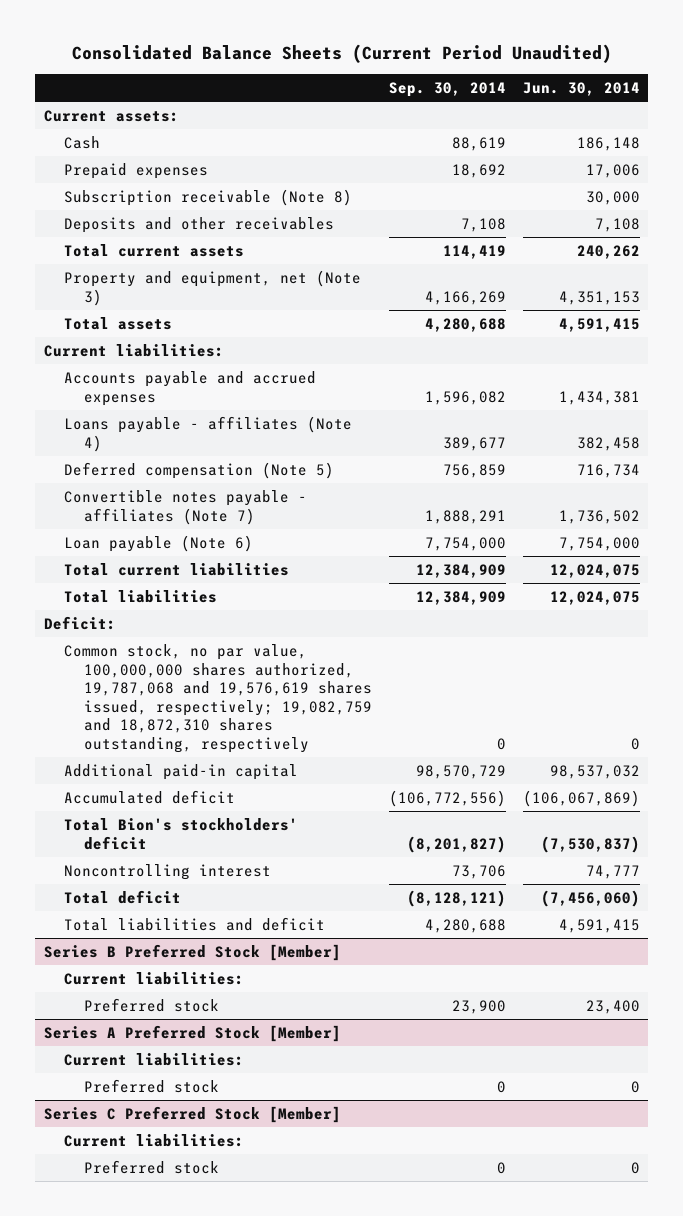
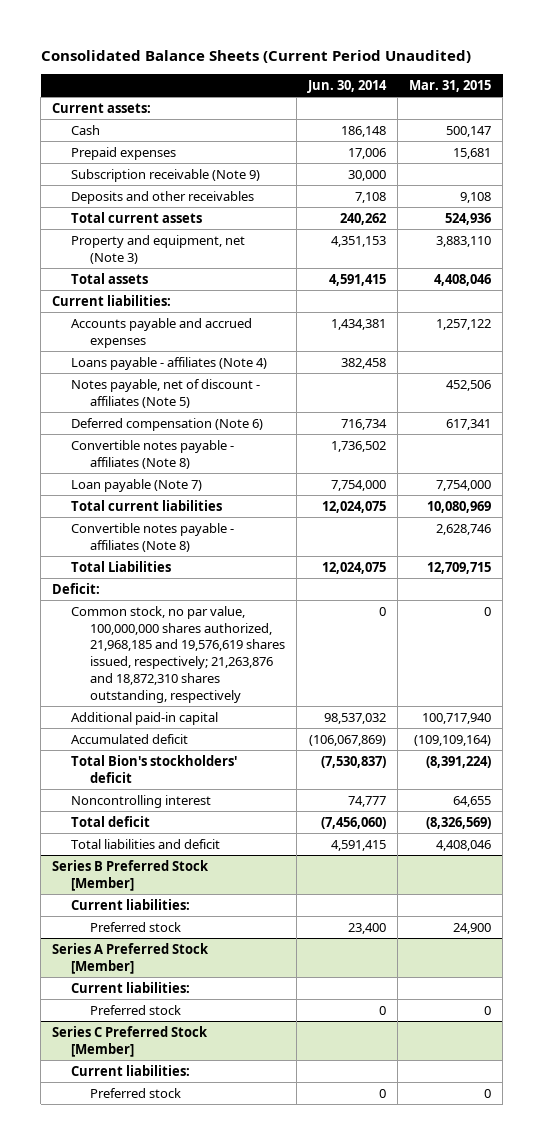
- | Sep. 30, 2014 | Jun. 30, 2014
+ | Jun. 30, 2014 | Mar. 31, 2015
- Subscription receivable (Note 8) | | 30,000
+ Subscription receivable (Note 9) | 30,000 |
- Deferred compensation (Note 5) | 756,859 | 716,734
- Convertible notes payable - affiliates (Note 7) | 1,888,291 | 1,736,502
- Loan payable (Note 6) | 7,754,000 | 7,754,000
+ Notes payable, net of discount - affiliates (Note 5) | | 452,506
+ Deferred compensation (Note 6) | 716,734 | 617,341
+ Convertible notes payable - affiliates (Note 8) | 1,736,502 |
+ Loan payable (Note 7) | 7,754,000 | 7,754,000
- Total liabilities | 12,384,909 | 12,024,075
+ Convertible notes payable - affiliates (Note 8) | | 2,628,746
+ Total Liabilities | 12,024,075 | 12,709,715
- Common stock, no par value, 100,000,000 shares authorized, 19,787,068 and 19,576,619 shares issued, respectively; 19,082,759 and 18,872,310 shares outstanding, respectively | 0 | 0
+ Common stock, no par value, 100,000,000 shares authorized, 21,968,185 and 19,576,619 shares issued, respectively; 21,263,876 and 18,872,310 shares outstanding, respectively | 0 | 0

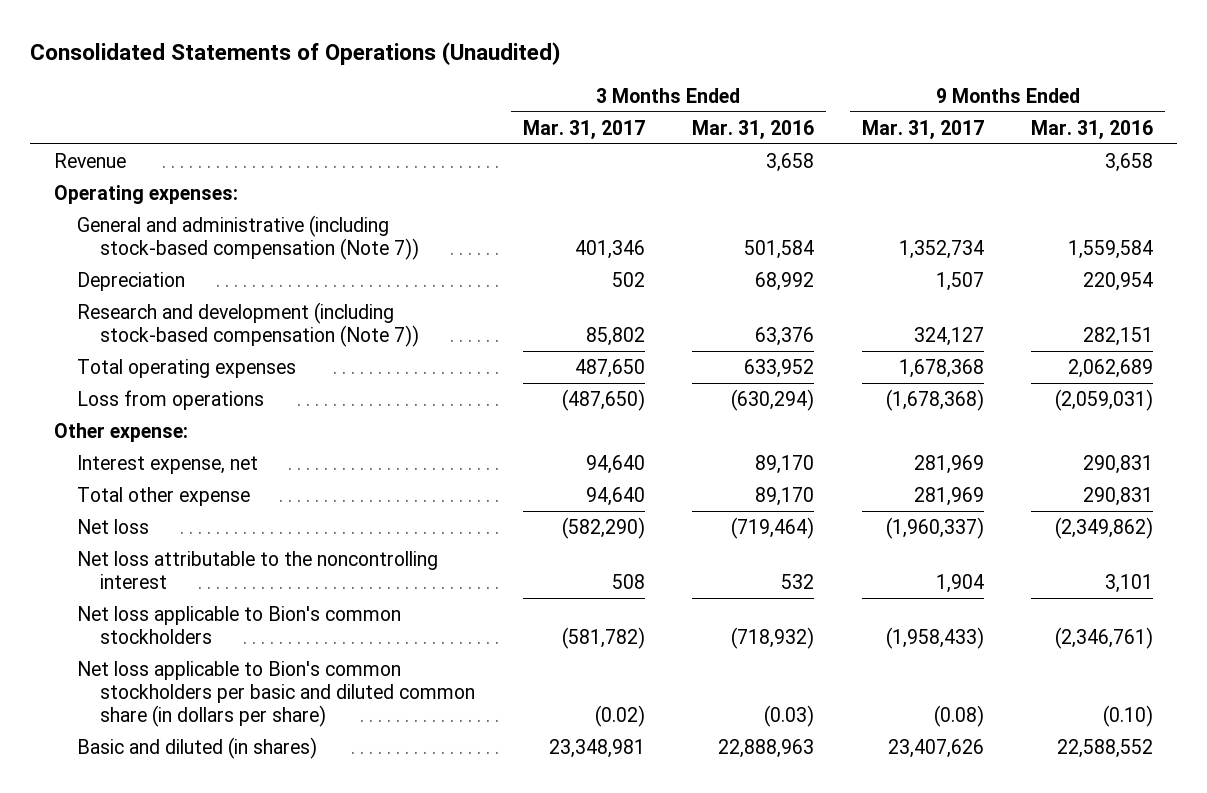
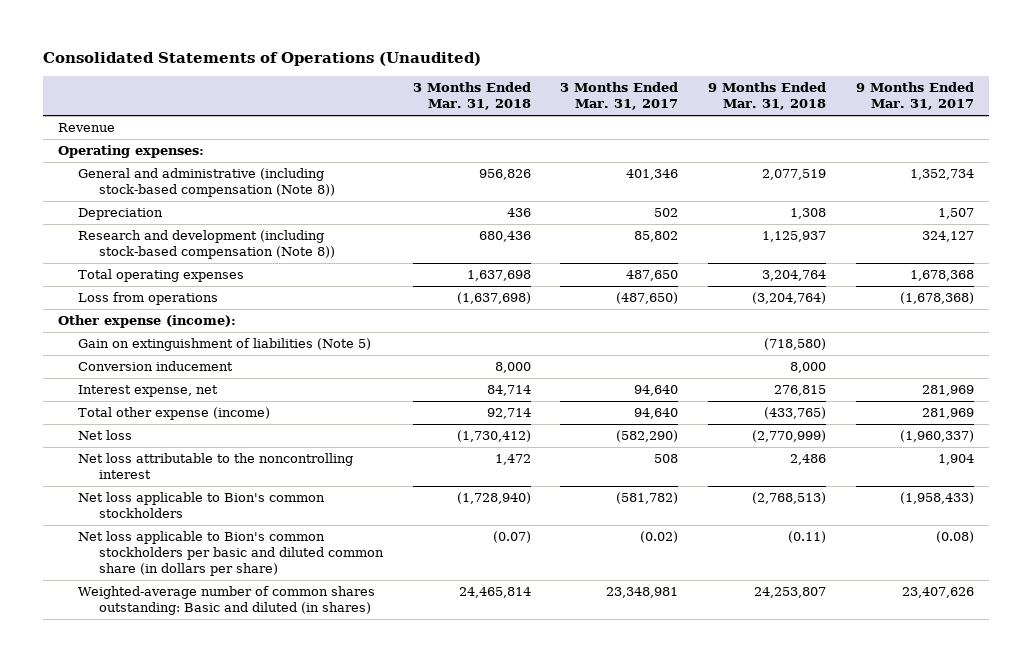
- | 3 Months Ended Mar. 31, 2017 | 3 Months Ended Mar. 31, 2016 | 9 Months Ended Mar. 31, 2017 | 9 Months Ended Mar. 31, 2016
+ | 3 Months Ended Mar. 31, 2018 | 3 Months Ended Mar. 31, 2017 | 9 Months Ended Mar. 31, 2018 | 9 Months Ended Mar. 31, 2017
- General and administrative (including stock-based compensation (Note 7)) | 401,346 | 501,584 | 1,352,734 | 1,559,584
+ General and administrative (including stock-based compensation (Note 8)) | 956,826 | 401,346 | 2,077,519 | 1,352,734
- Research and development (including stock-based compensation (Note 7)) | 85,802 | 63,376 | 324,127 | 282,151
+ Research and development (including stock-based compensation (Note 8)) | 680,436 | 85,802 | 1,125,937 | 324,127
- Other expense:
+ Other expense (income):
+ Gain on extinguishment of liabilities (Note 5) | | | (718,580) |
+ Conversion inducement | 8,000 | | 8,000 |
- Total other expense | 94,640 | 89,170 | 281,969 | 290,831
+ Total other expense (income) | 92,714 | 94,640 | (433,765) | 281,969
- Basic and diluted (in shares) | 23,348,981 | 22,888,963 | 23,407,626 | 22,588,552
+ Weighted-average number of common shares outstanding: Basic and diluted (in shares) | 24,465,814 | 23,348,981 | 24,253,807 | 23,407,626

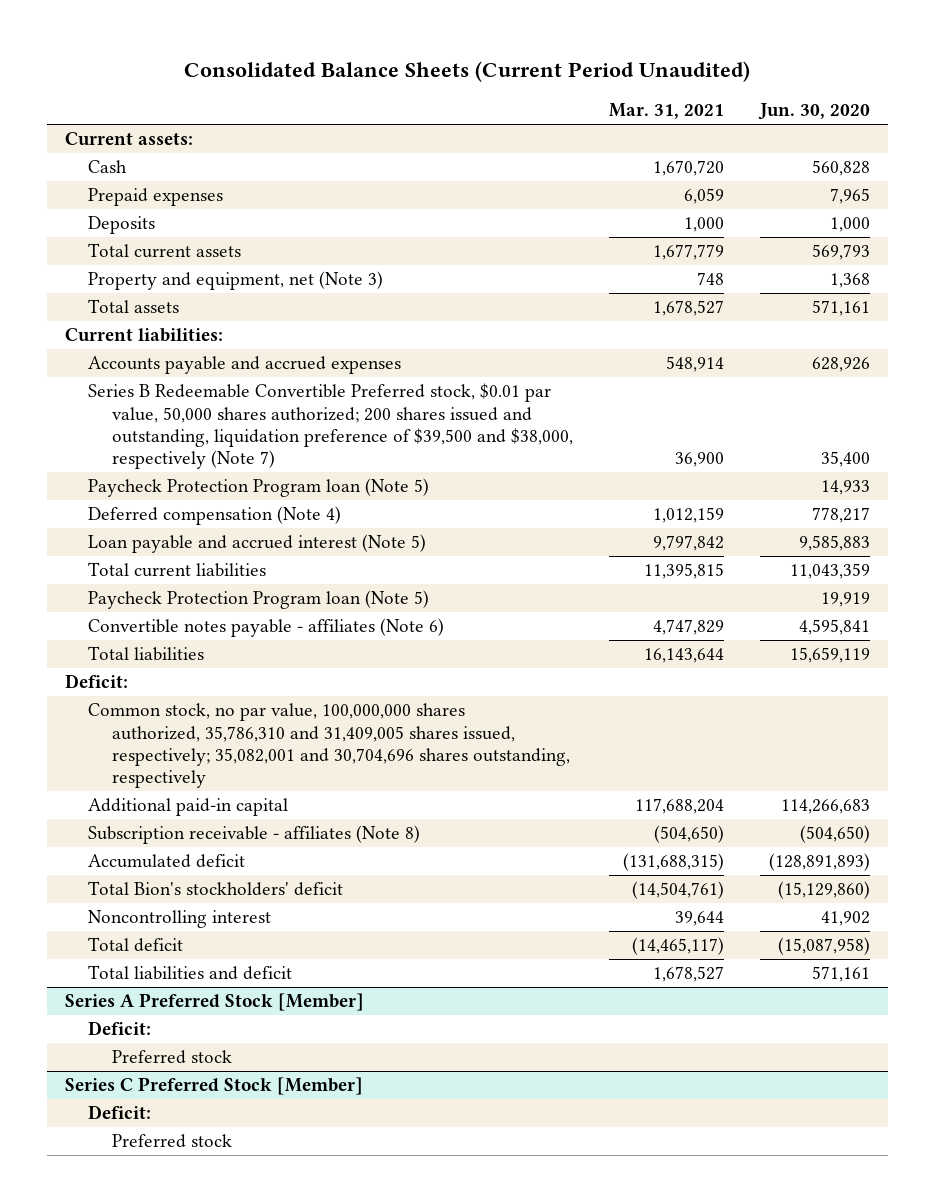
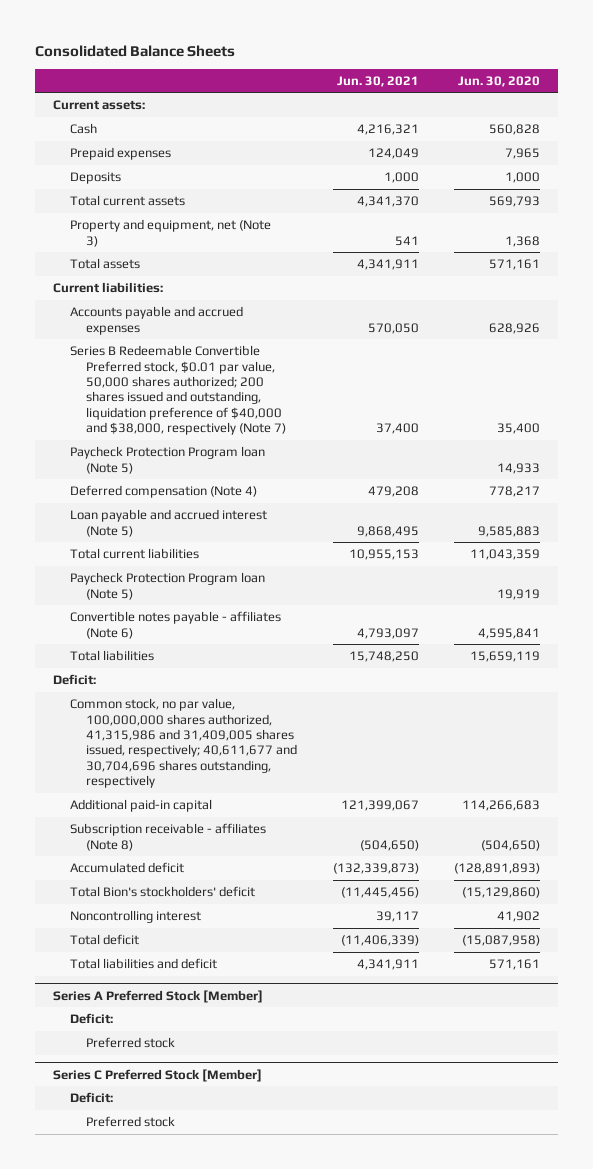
- Consolidated Balance Sheets (Current Period Unaudited)
+ Consolidated Balance Sheets
- | Mar. 31, 2021 | Jun. 30, 2020
+ | Jun. 30, 2021 | Jun. 30, 2020
- Series B Redeemable Convertible Preferred stock, $0.01 par value, 50,000 shares authorized; 200 shares issued and outstanding, liquidation preference of $39,500 and $38,000, respectively (Note 7) | 36,900 | 35,400
+ Series B Redeemable Convertible Preferred stock, $0.01 par value, 50,000 shares authorized; 200 shares issued and outstanding, liquidation preference of $40,000 and $38,000, respectively (Note 7) | 37,400 | 35,400
- Common stock, no par value, 100,000,000 shares authorized, 35,786,310 and 31,409,005 shares issued, respectively; 35,082,001 and 30,704,696 shares outstanding, respectively
+ Common stock, no par value, 100,000,000 shares authorized, 41,315,986 and 31,409,005 shares issued, respectively; 40,611,677 and 30,704,696 shares outstanding, respectively

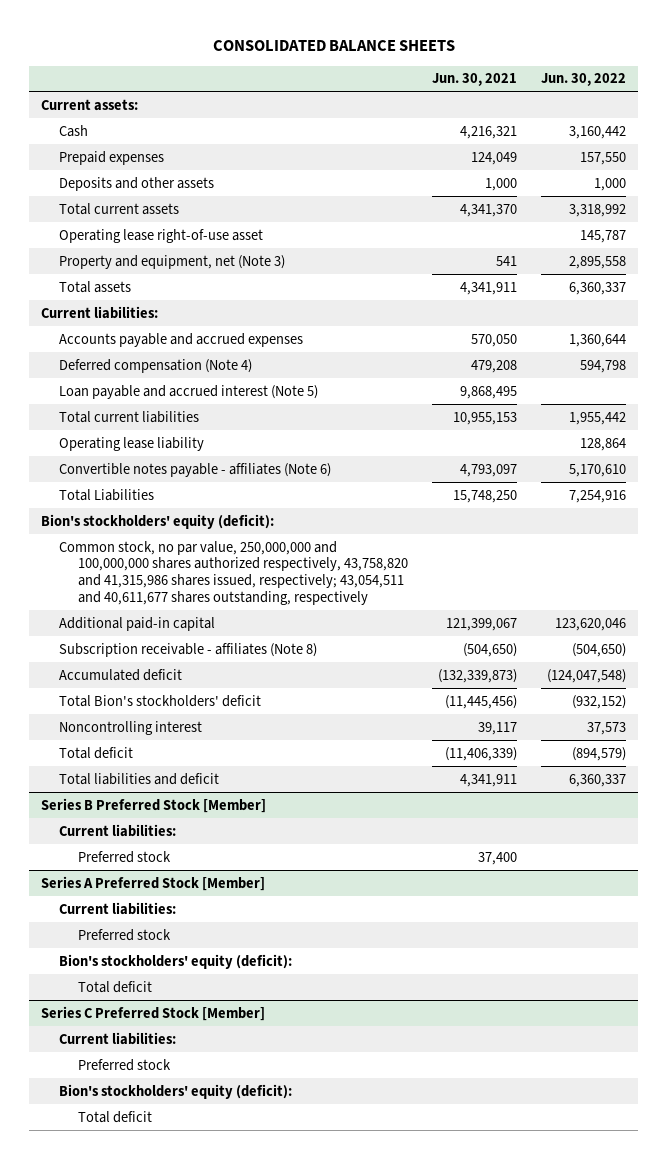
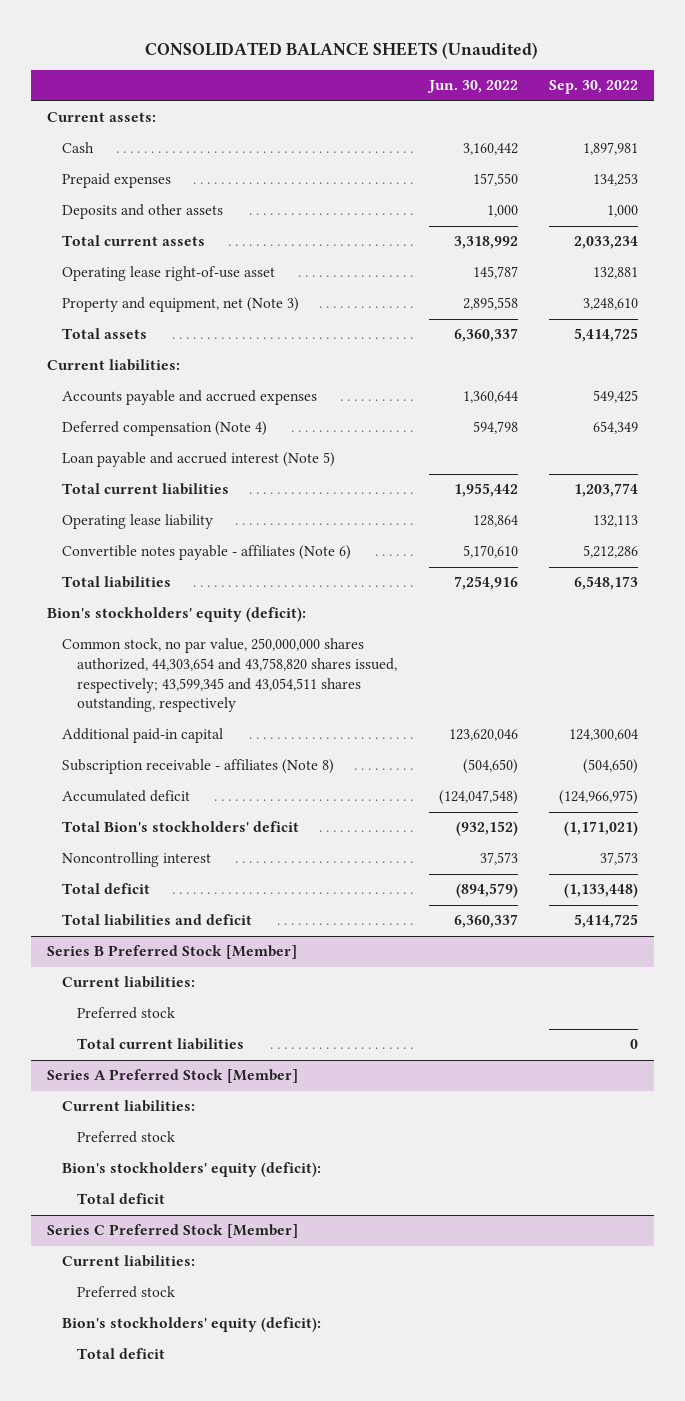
- CONSOLIDATED BALANCE SHEETS
+ CONSOLIDATED BALANCE SHEETS (Unaudited)
- | Jun. 30, 2021 | Jun. 30, 2022
+ | Jun. 30, 2022 | Sep. 30, 2022
- Total Liabilities | 15,748,250 | 7,254,916
+ Total liabilities | 7,254,916 | 6,548,173
- Common stock, no par value, 250,000,000 and 100,000,000 shares authorized respectively, 43,758,820 and 41,315,986 shares issued, respectively; 43,054,511 and 40,611,677 shares outstanding, respectively
+ Common stock, no par value, 250,000,000 shares authorized, 44,303,654 and 43,758,820 shares issued, respectively; 43,599,345 and 43,054,511 shares outstanding, respectively
@ Series B Preferred Stock [Member]
+ Total current liabilities | | 0

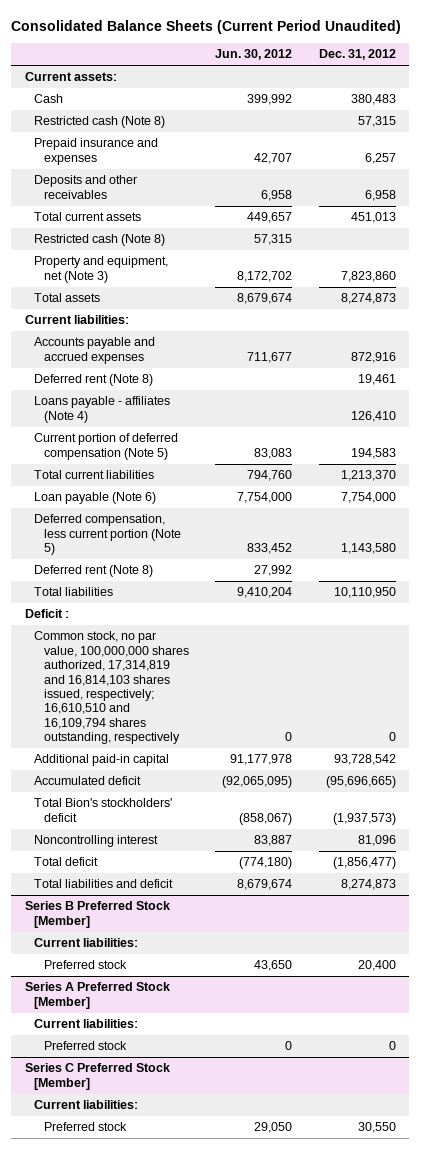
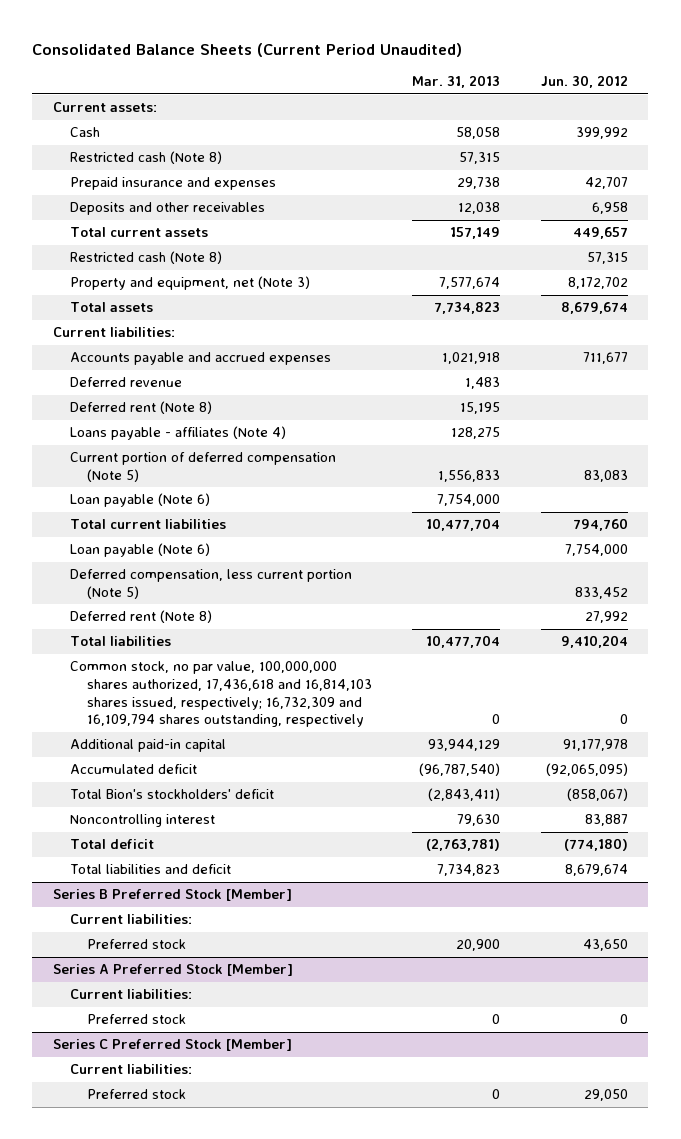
- | Jun. 30, 2012 | Dec. 31, 2012
+ | Mar. 31, 2013 | Jun. 30, 2012
+ Deferred revenue | 1,483 |
+ Loan payable (Note 6) | 7,754,000 |
- Deficit :
- Common stock, no par value, 100,000,000 shares authorized, 17,314,819 and 16,814,103 shares issued, respectively; 16,610,510 and 16,109,794 shares outstanding, respectively | 0 | 0
+ Common stock, no par value, 100,000,000 shares authorized, 17,436,618 and 16,814,103 shares issued, respectively; 16,732,309 and 16,109,794 shares outstanding, respectively | 0 | 0

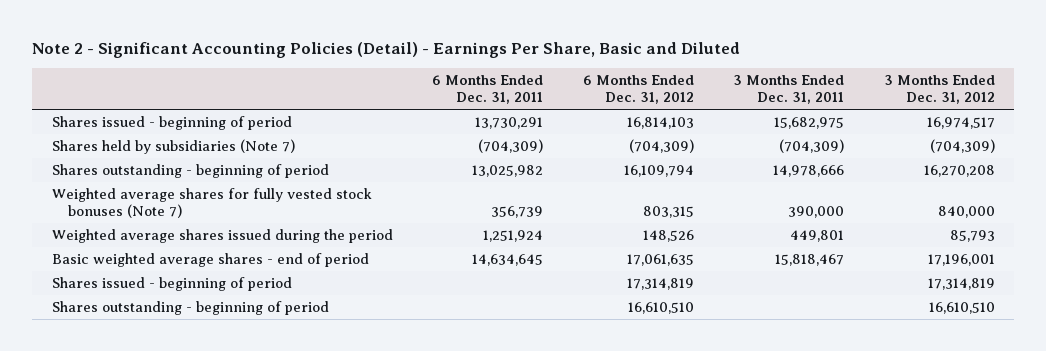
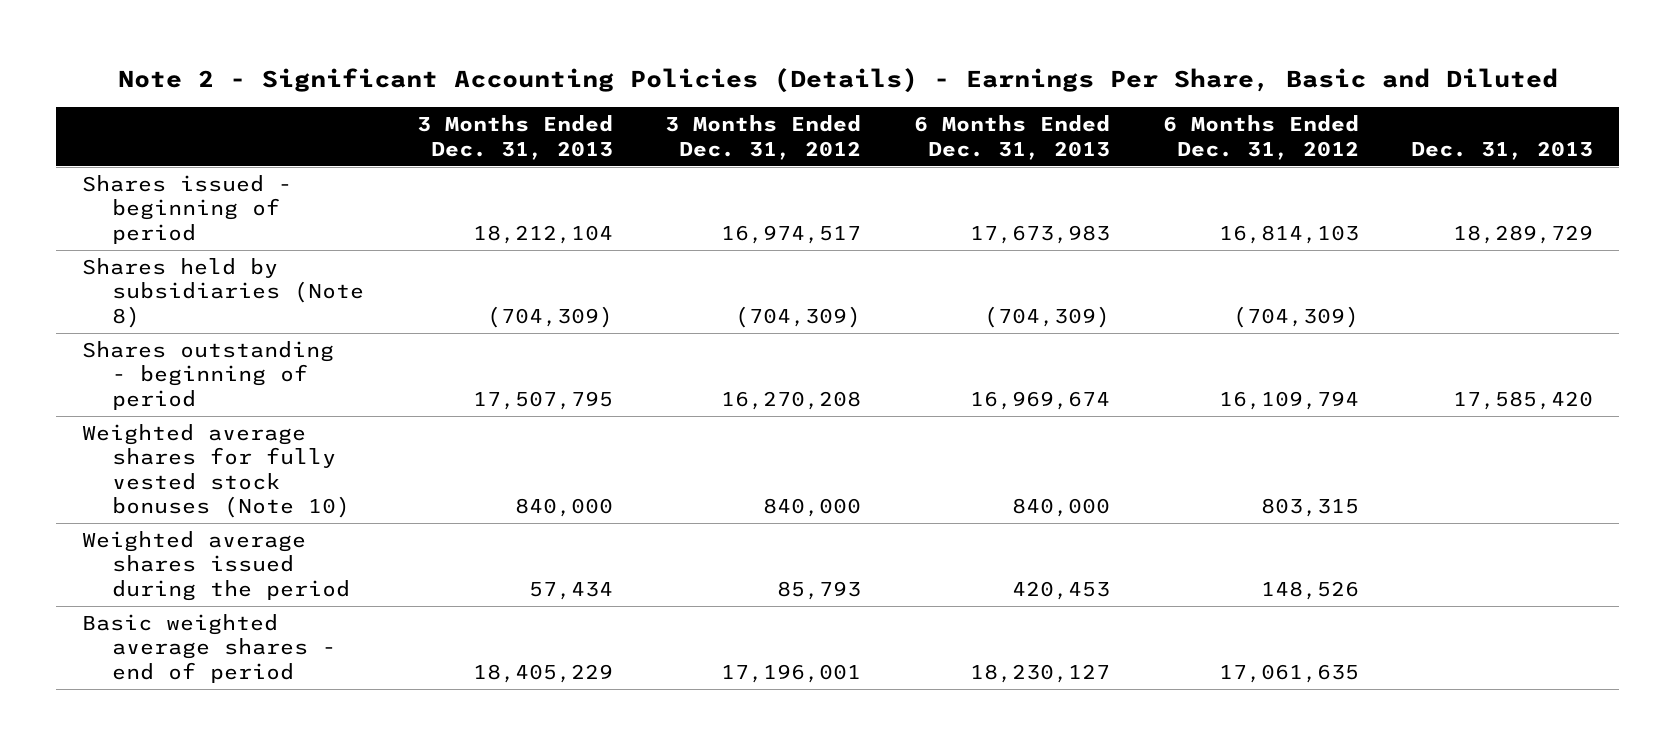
- Note 2 - Significant Accounting Policies (Detail) - Earnings Per Share, Basic and Diluted
+ Note 2 - Significant Accounting Policies (Details) - Earnings Per Share, Basic and Diluted
- | 6 Months Ended Dec. 31, 2011 | 6 Months Ended Dec. 31, 2012 | 3 Months Ended Dec. 31, 2011 | 3 Months Ended Dec. 31, 2012
+ | 3 Months Ended Dec. 31, 2013 | 3 Months Ended Dec. 31, 2012 | 6 Months Ended Dec. 31, 2013 | 6 Months Ended Dec. 31, 2012 | Dec. 31, 2013
- Shares held by subsidiaries (Note 7) | (704,309) | (704,309) | (704,309) | (704,309)
+ Shares held by subsidiaries (Note 8) | (704,309) | (704,309) | (704,309) | (704,309) |
- Weighted average shares for fully vested stock bonuses (Note 7) | 356,739 | 803,315 | 390,000 | 840,000
+ Weighted average shares for fully vested stock bonuses (Note 10) | 840,000 | 840,000 | 840,000 | 803,315 |
- Shares issued - beginning of period | | 17,314,819 | | 17,314,819
- Shares outstanding - beginning of period | | 16,610,510 | | 16,610,510

